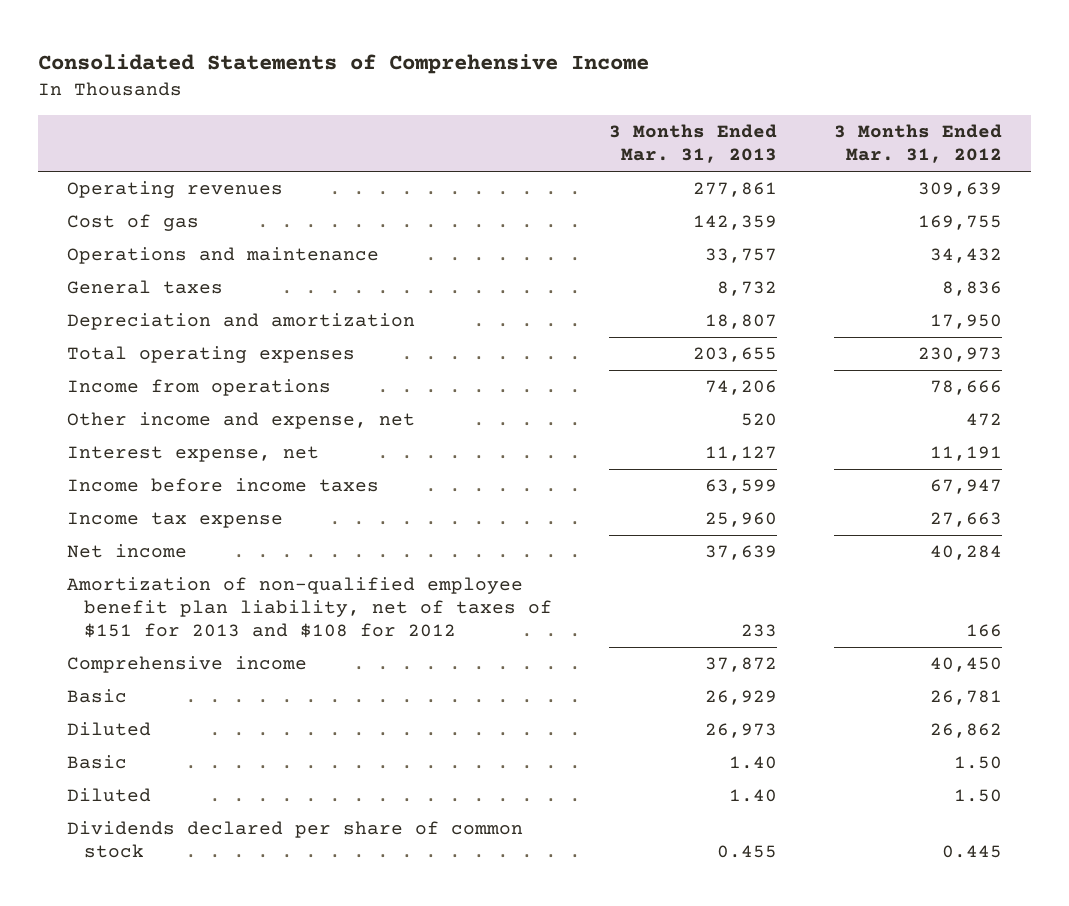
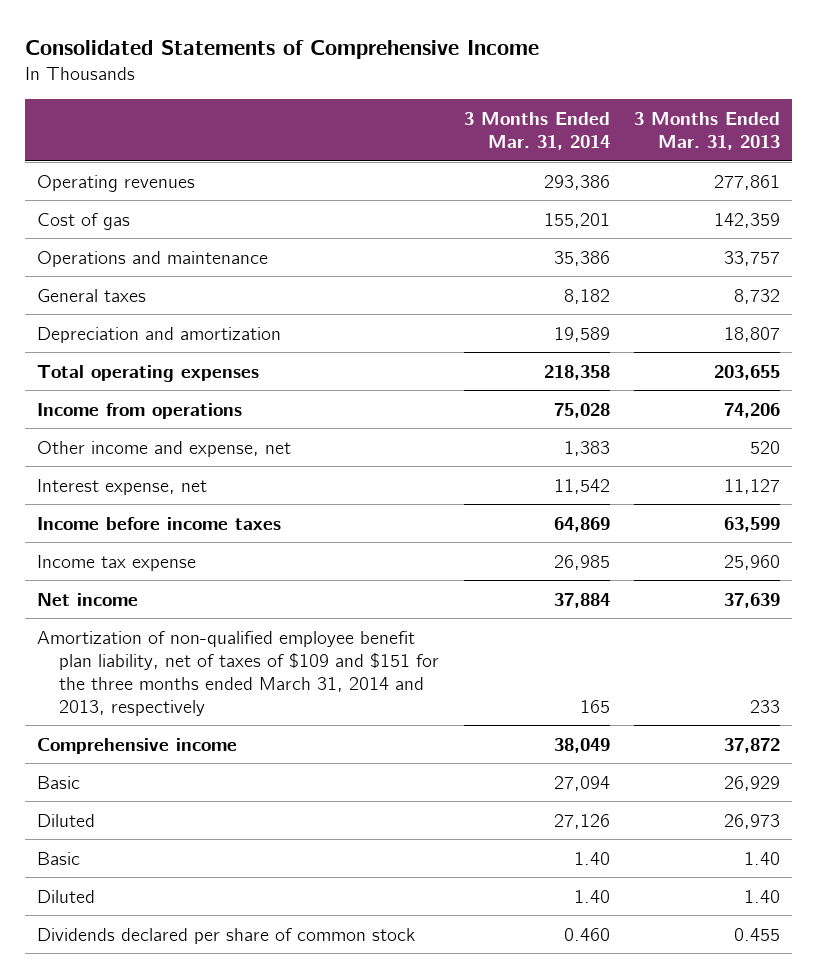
- | 3 Months Ended Mar. 31, 2013 | 3 Months Ended Mar. 31, 2012
+ | 3 Months Ended Mar. 31, 2014 | 3 Months Ended Mar. 31, 2013
- Amortization of non-qualified employee benefit plan liability, net of taxes of $151 for 2013 and $108 for 2012 | 233 | 166
+ Amortization of non-qualified employee benefit plan liability, net of taxes of $109 and $151 for the three months ended March 31, 2014 and 2013, respectively | 165 | 233

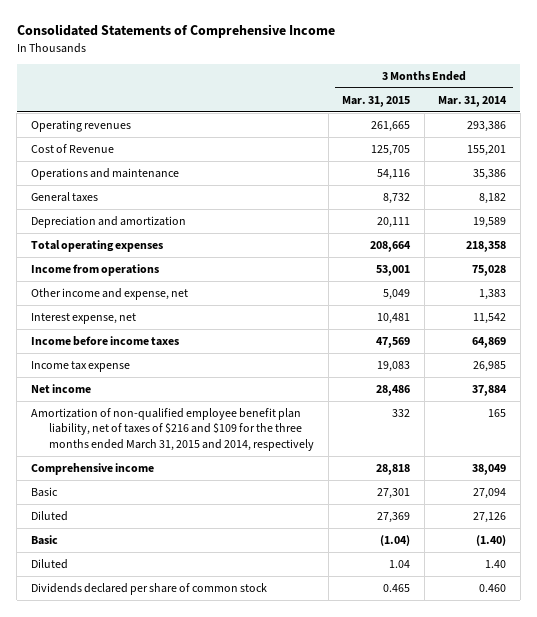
- | 3 Months Ended Mar. 31, 2014 | 3 Months Ended Mar. 31, 2013
+ | 3 Months Ended Mar. 31, 2015 | 3 Months Ended Mar. 31, 2014
- Cost of gas | 155,201 | 142,359
+ Cost of Revenue | 125,705 | 155,201
- Amortization of non-qualified employee benefit plan liability, net of taxes of $109 and $151 for the three months ended March 31, 2014 and 2013, respectively | 165 | 233
+ Amortization of non-qualified employee benefit plan liability, net of taxes of $216 and $109 for the three months ended March 31, 2015 and 2014, respectively | 332 | 165
- Basic | 1.40 | 1.40
+ Basic | (1.04) | (1.40)

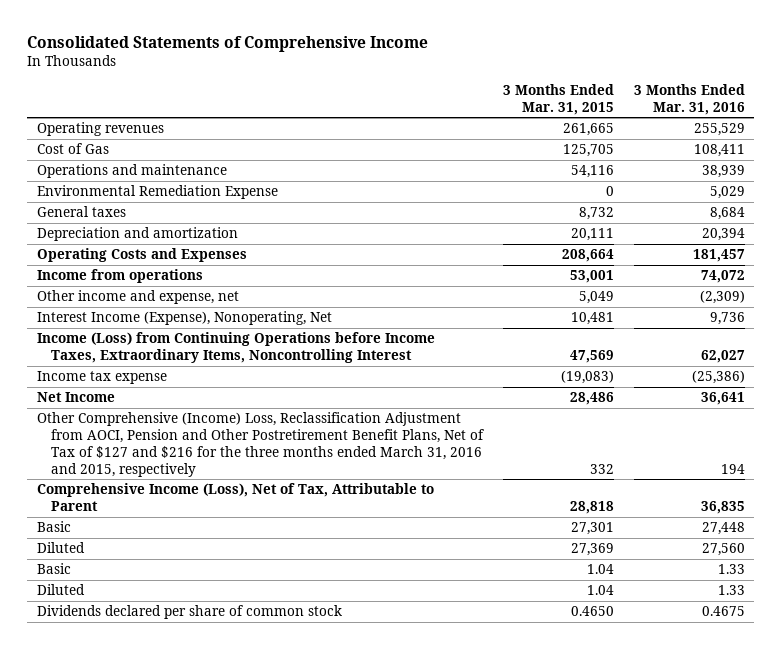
- | 3 Months Ended Mar. 31, 2015 | 3 Months Ended Mar. 31, 2014
+ | 3 Months Ended Mar. 31, 2015 | 3 Months Ended Mar. 31, 2016
- Cost of Revenue | 125,705 | 155,201
+ Cost of Gas | 125,705 | 108,411
+ Environmental Remediation Expense | 0 | 5,029
- Total operating expenses | 208,664 | 218,358
+ Operating Costs and Expenses | 208,664 | 181,457
- Interest expense, net | 10,481 | 11,542
- Income before income taxes | 47,569 | 64,869
- Income tax expense | 19,083 | 26,985
- Net income | 28,486 | 37,884
- Amortization of non-qualified employee benefit plan liability, net of taxes of $216 and $109 for the three months ended March 31, 2015 and 2014, respectively | 332 | 165
- Comprehensive income | 28,818 | 38,049
+ Interest Income (Expense), Nonoperating, Net | 10,481 | 9,736
+ Income (Loss) from Continuing Operations before Income Taxes, Extraordinary Items, Noncontrolling Interest | 47,569 | 62,027
+ Income tax expense | (19,083) | (25,386)
+ Net Income | 28,486 | 36,641
+ Other Comprehensive (Income) Loss, Reclassification Adjustment from AOCI, Pension and Other Postretirement Benefit Plans, Net of Tax of $127 and $216 for the three months ended March 31, 2016 and 2015, respectively | 332 | 194
+ Comprehensive Income (Loss), Net of Tax, Attributable to Parent | 28,818 | 36,835
- Basic | (1.04) | (1.40)
+ Basic | 1.04 | 1.33
- Dividends declared per share of common stock | 0.465 | 0.460
+ Dividends declared per share of common stock | 0.4650 | 0.4675

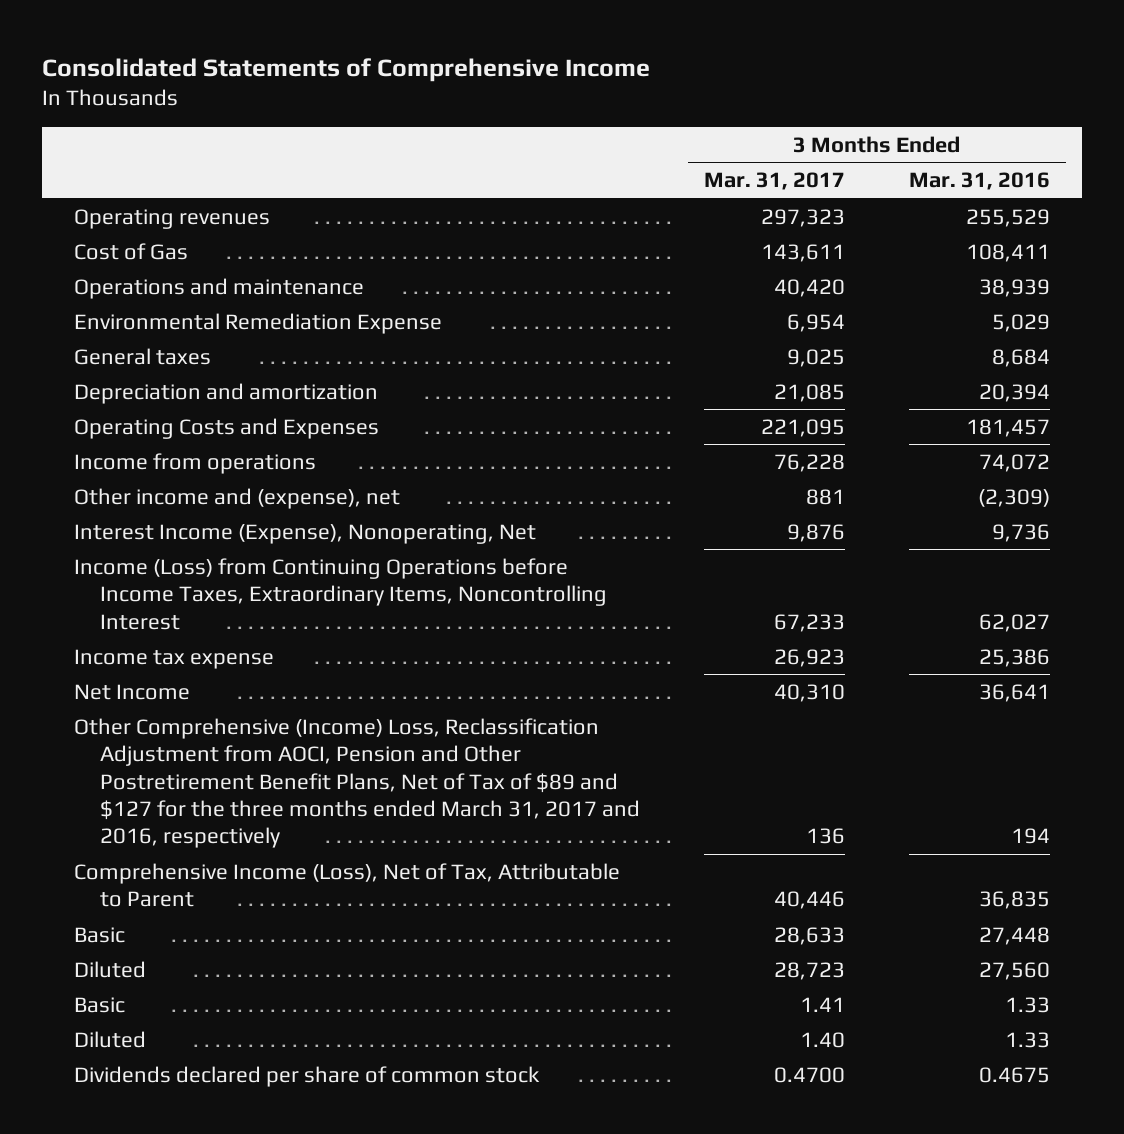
- | 3 Months Ended Mar. 31, 2015 | 3 Months Ended Mar. 31, 2016
+ | 3 Months Ended Mar. 31, 2017 | 3 Months Ended Mar. 31, 2016
- Other income and expense, net | 5,049 | (2,309)
+ Other income and (expense), net | 881 | (2,309)
- Income tax expense | (19,083) | (25,386)
+ Income tax expense | 26,923 | 25,386
- Other Comprehensive (Income) Loss, Reclassification Adjustment from AOCI, Pension and Other Postretirement Benefit Plans, Net of Tax of $127 and $216 for the three months ended March 31, 2016 and 2015, respectively | 332 | 194
+ Other Comprehensive (Income) Loss, Reclassification Adjustment from AOCI, Pension and Other Postretirement Benefit Plans, Net of Tax of $89 and $127 for the three months ended March 31, 2017 and 2016, respectively | 136 | 194

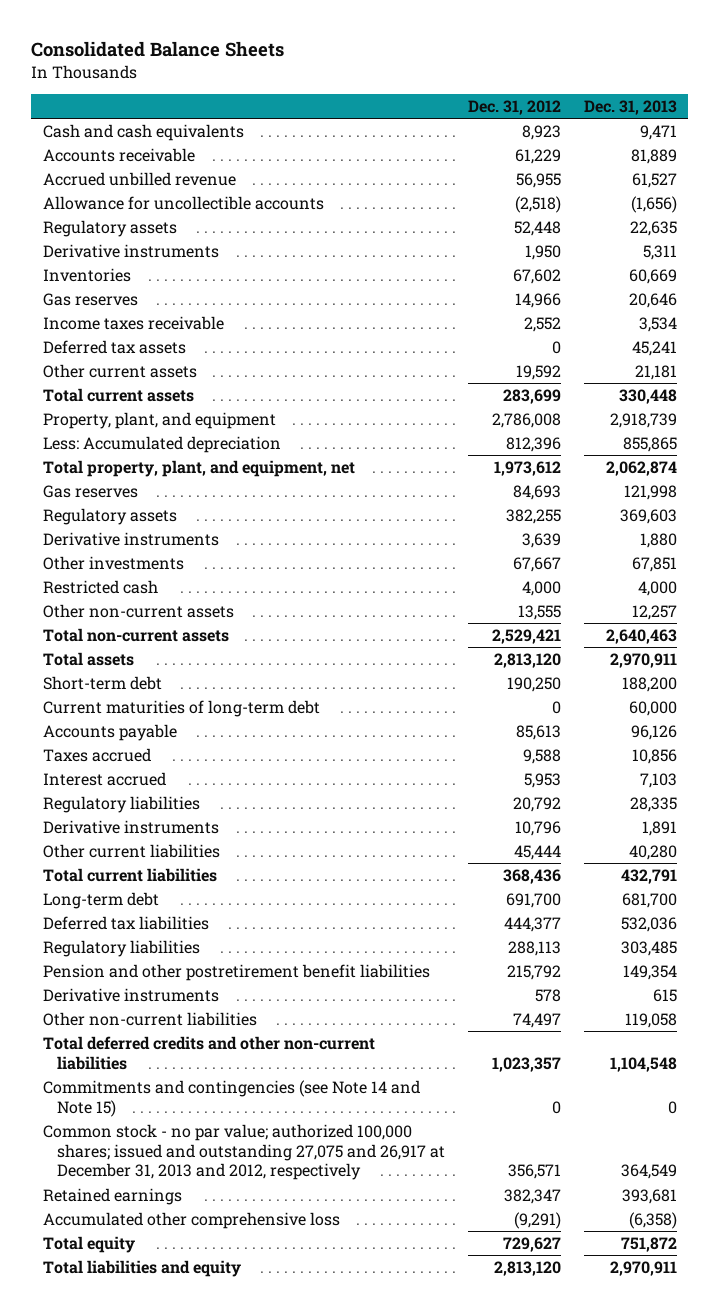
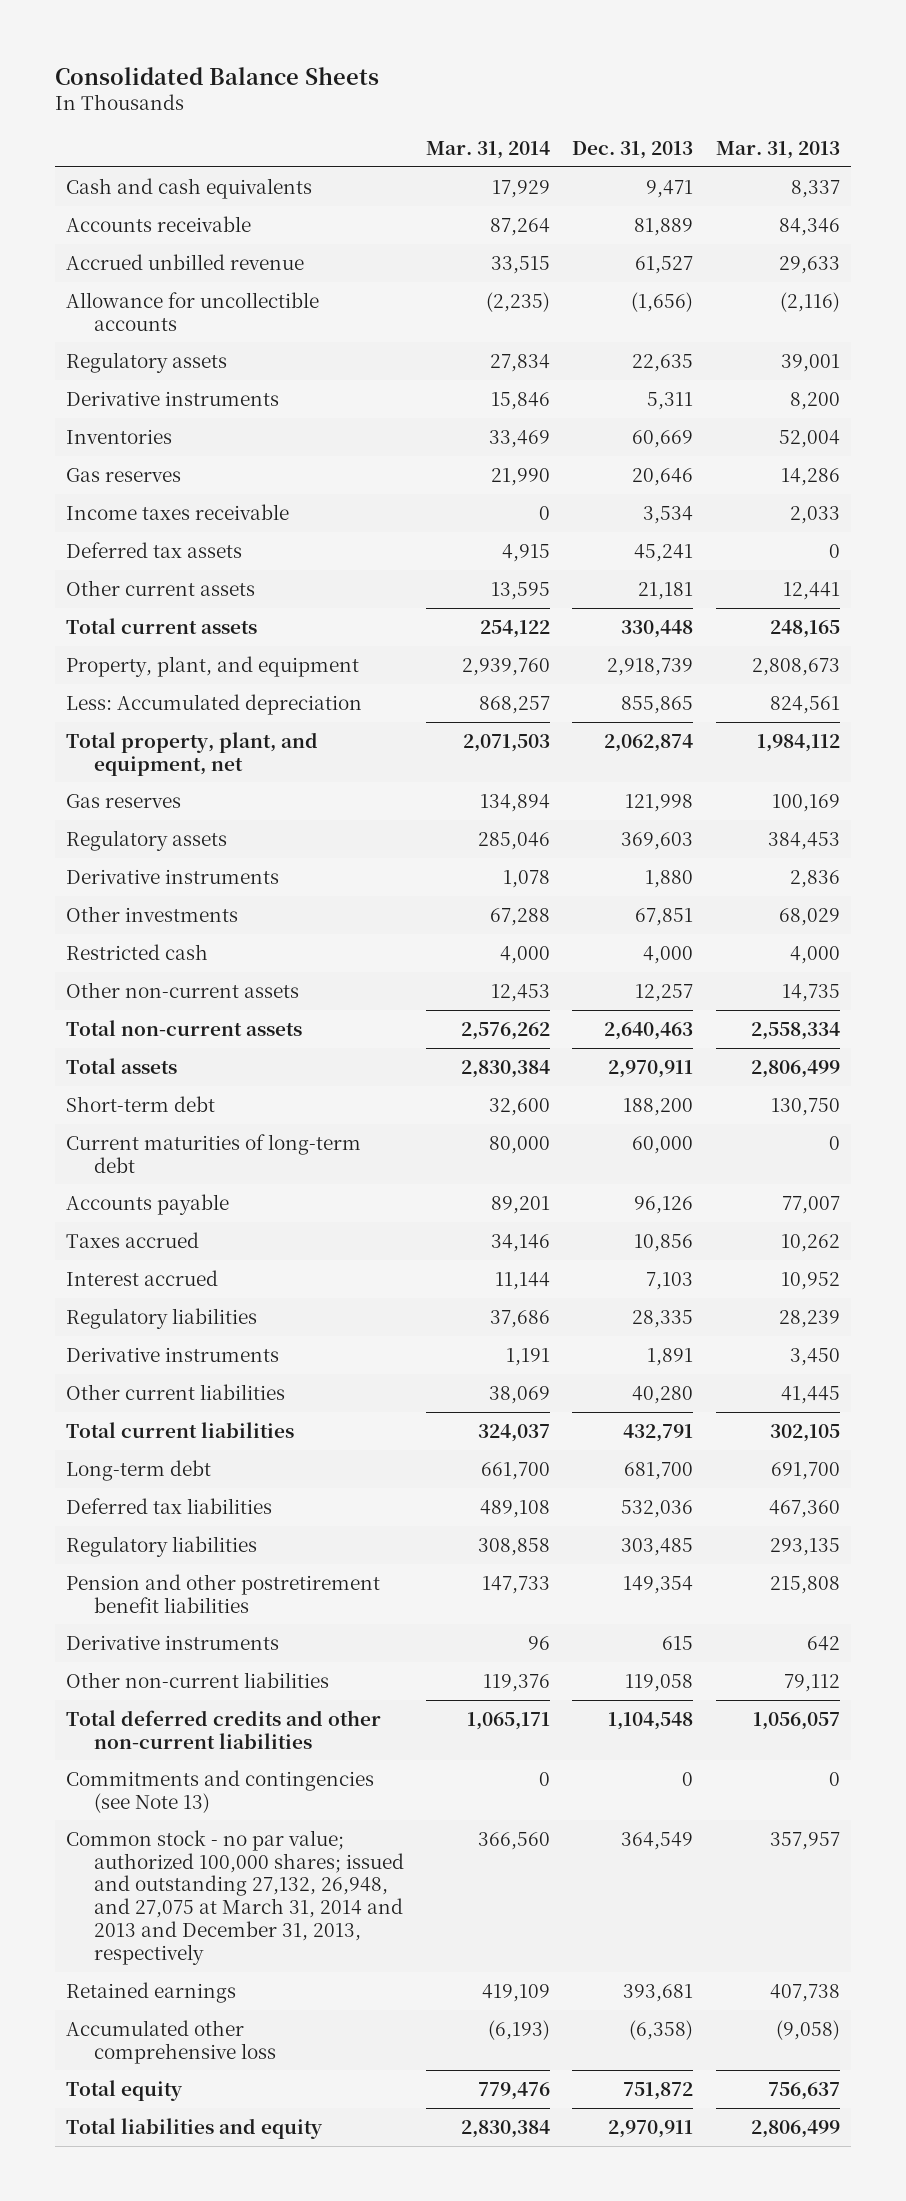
- | Dec. 31, 2012 | Dec. 31, 2013
+ | Mar. 31, 2014 | Dec. 31, 2013 | Mar. 31, 2013
- Commitments and contingencies (see Note 14 and Note 15) | 0 | 0
- Common stock - no par value; authorized 100,000 shares; issued and outstanding 27,075 and 26,917 at December 31, 2013 and 2012, respectively | 356,571 | 364,549
+ Commitments and contingencies (see Note 13) | 0 | 0 | 0
+ Common stock - no par value; authorized 100,000 shares; issued and outstanding 27,132, 26,948, and 27,075 at March 31, 2014 and 2013 and December 31, 2013, respectively | 366,560 | 364,549 | 357,957

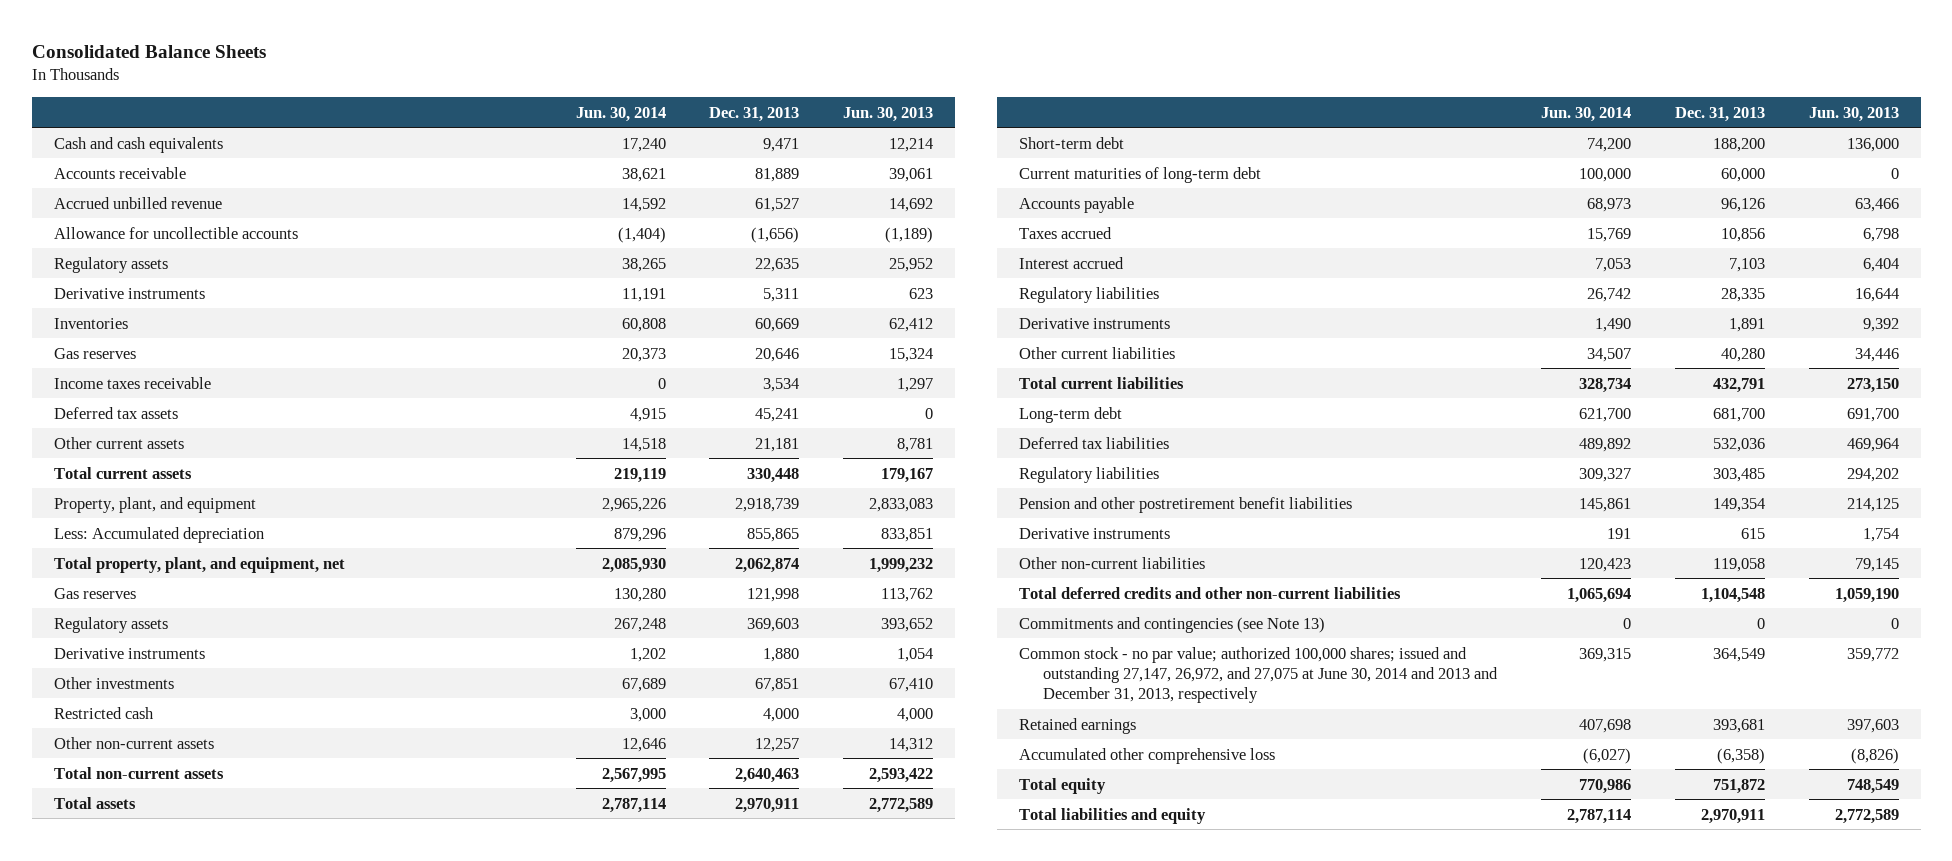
- | Mar. 31, 2014 | Dec. 31, 2013 | Mar. 31, 2013
+ | Jun. 30, 2014 | Dec. 31, 2013 | Jun. 30, 2013
- Common stock - no par value; authorized 100,000 shares; issued and outstanding 27,132, 26,948, and 27,075 at March 31, 2014 and 2013 and December 31, 2013, respectively | 366,560 | 364,549 | 357,957
+ Common stock - no par value; authorized 100,000 shares; issued and outstanding 27,147, 26,972, and 27,075 at June 30, 2014 and 2013 and December 31, 2013, respectively | 369,315 | 364,549 | 359,772

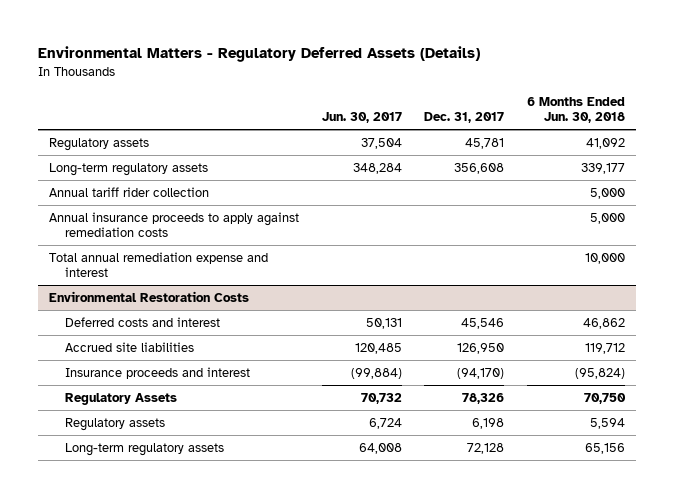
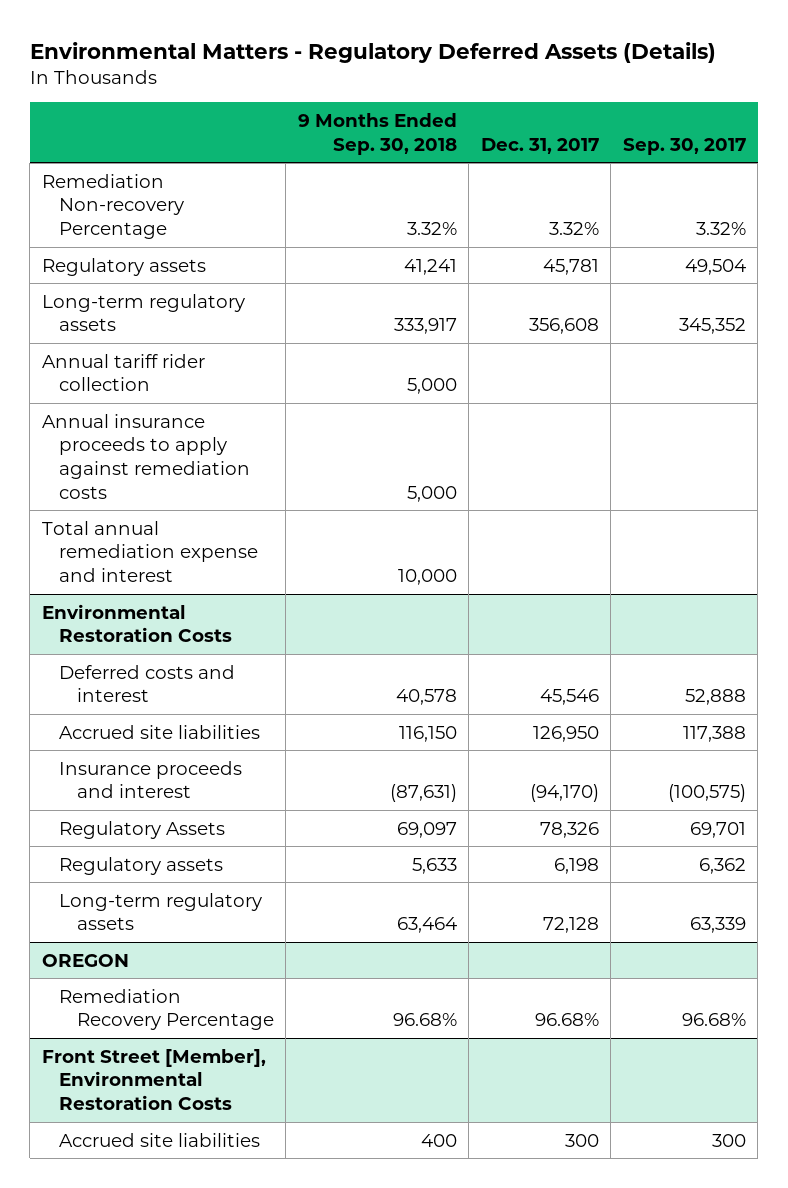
- | Jun. 30, 2017 | Dec. 31, 2017 | 6 Months Ended Jun. 30, 2018
+ | 9 Months Ended Sep. 30, 2018 | Dec. 31, 2017 | Sep. 30, 2017
+ Remediation Non-recovery Percentage | 3.32% | 3.32% | 3.32%
+ OREGON
+ Remediation Recovery Percentage | 96.68% | 96.68% | 96.68%
+ Front Street [Member], Environmental Restoration Costs
+ Accrued site liabilities | 400 | 300 | 300

